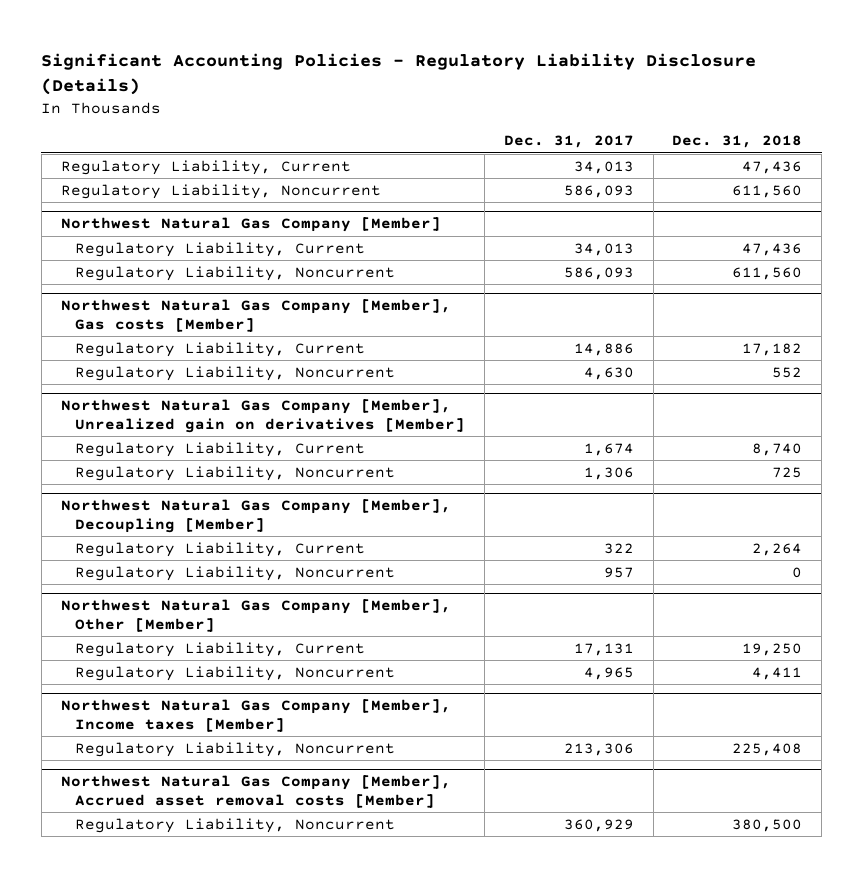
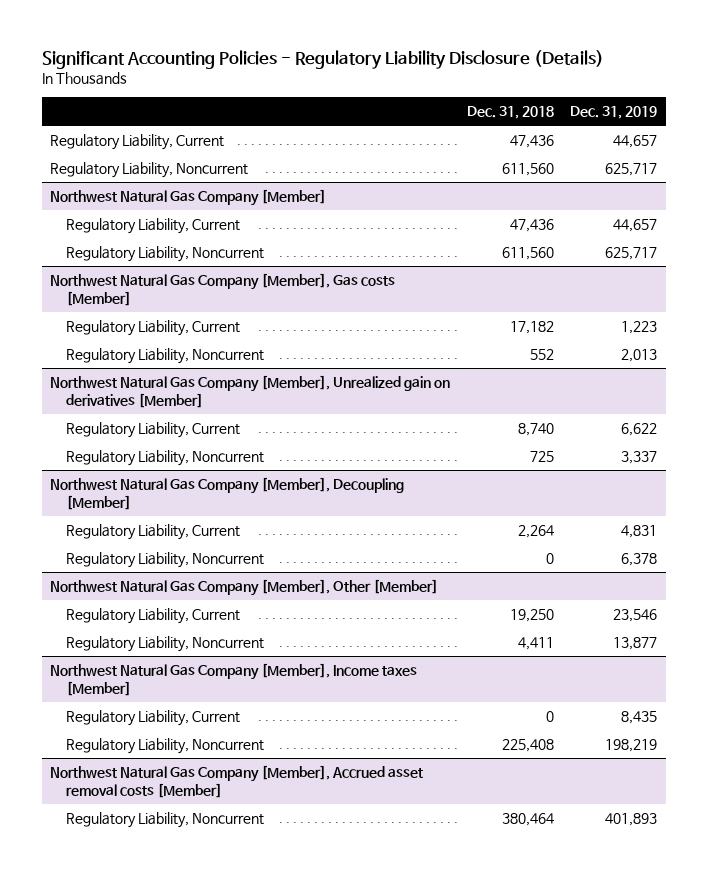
- | Dec. 31, 2017 | Dec. 31, 2018
+ | Dec. 31, 2018 | Dec. 31, 2019
@ Northwest Natural Gas Company [Member], Income taxes [Member]
+ Regulatory Liability, Current | 0 | 8,435
@ Northwest Natural Gas Company [Member], Accrued asset removal costs [Member]
- Regulatory Liability, Noncurrent | 360,929 | 380,500
+ Regulatory Liability, Noncurrent | 380,464 | 401,893

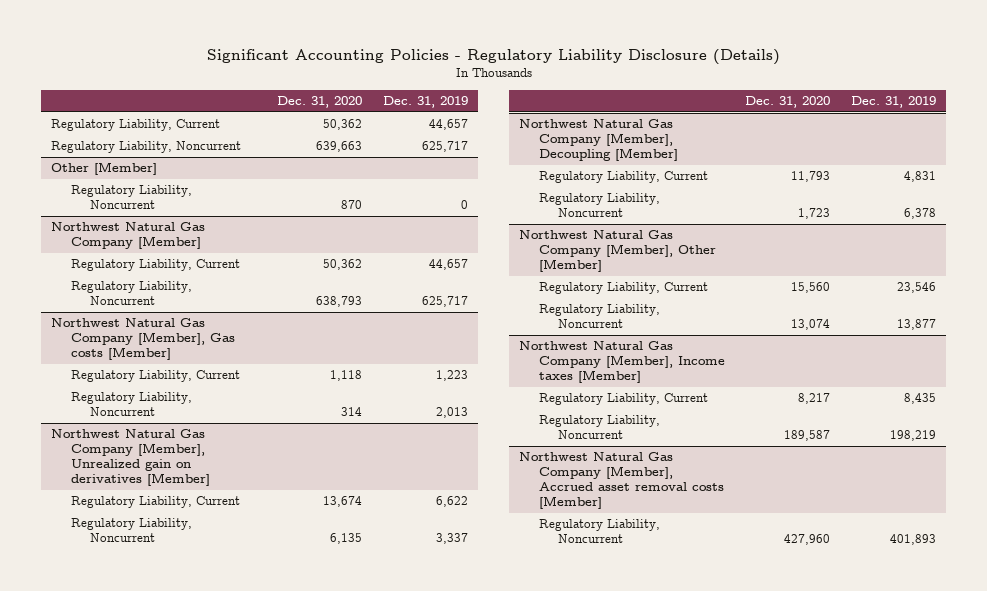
- | Dec. 31, 2018 | Dec. 31, 2019
+ | Dec. 31, 2020 | Dec. 31, 2019
+ Other [Member]
+ Regulatory Liability, Noncurrent | 870 | 0

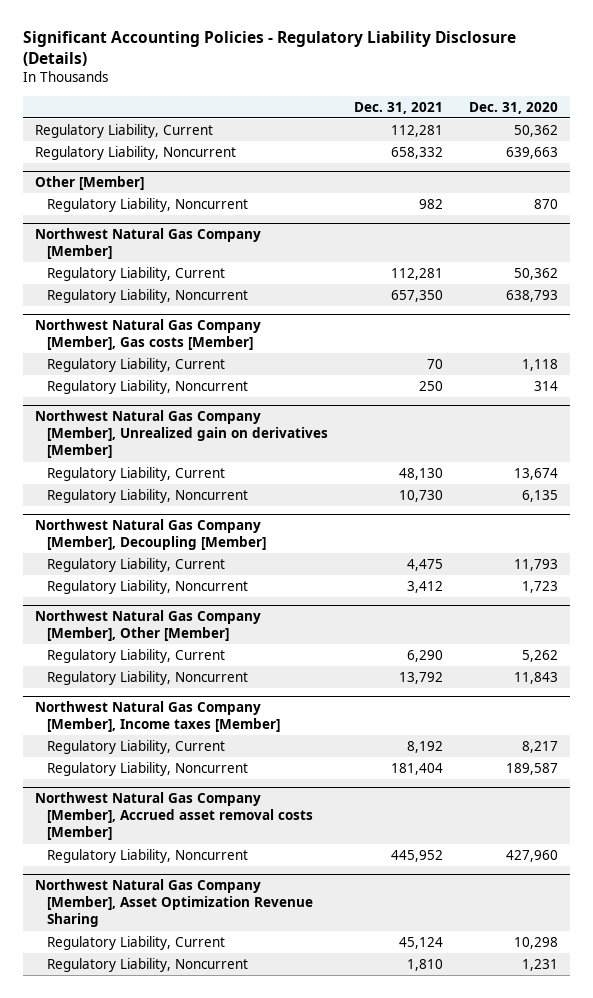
- | Dec. 31, 2020 | Dec. 31, 2019
+ | Dec. 31, 2021 | Dec. 31, 2020
@ Northwest Natural Gas Company [Member], Other [Member]
- Regulatory Liability, Current | 15,560 | 23,546
- Regulatory Liability, Noncurrent | 13,074 | 13,877
+ Regulatory Liability, Current | 6,290 | 5,262
+ Regulatory Liability, Noncurrent | 13,792 | 11,843
+ Northwest Natural Gas Company [Member], Asset Optimization Revenue Sharing
+ Regulatory Liability, Current | 45,124 | 10,298
+ Regulatory Liability, Noncurrent | 1,810 | 1,231

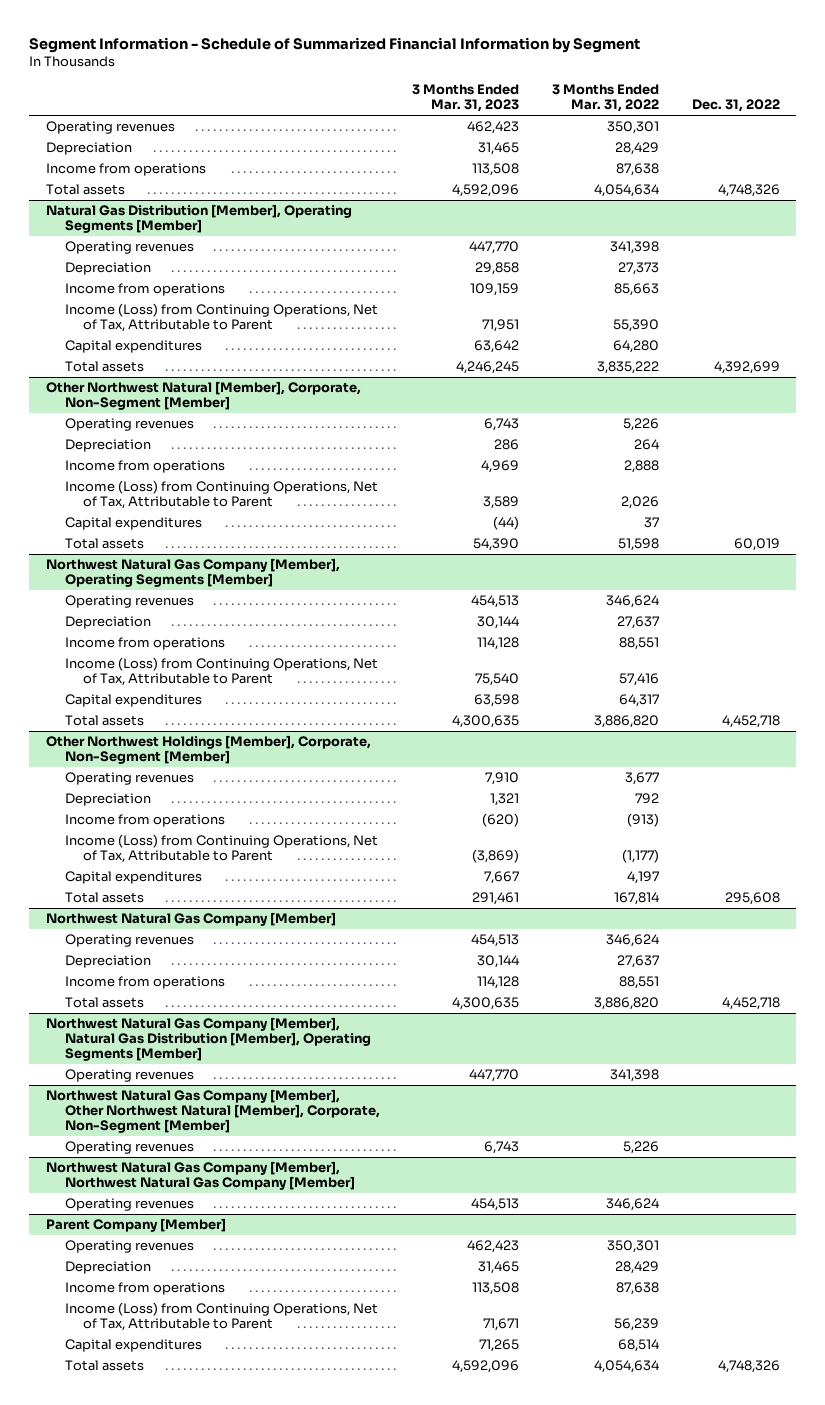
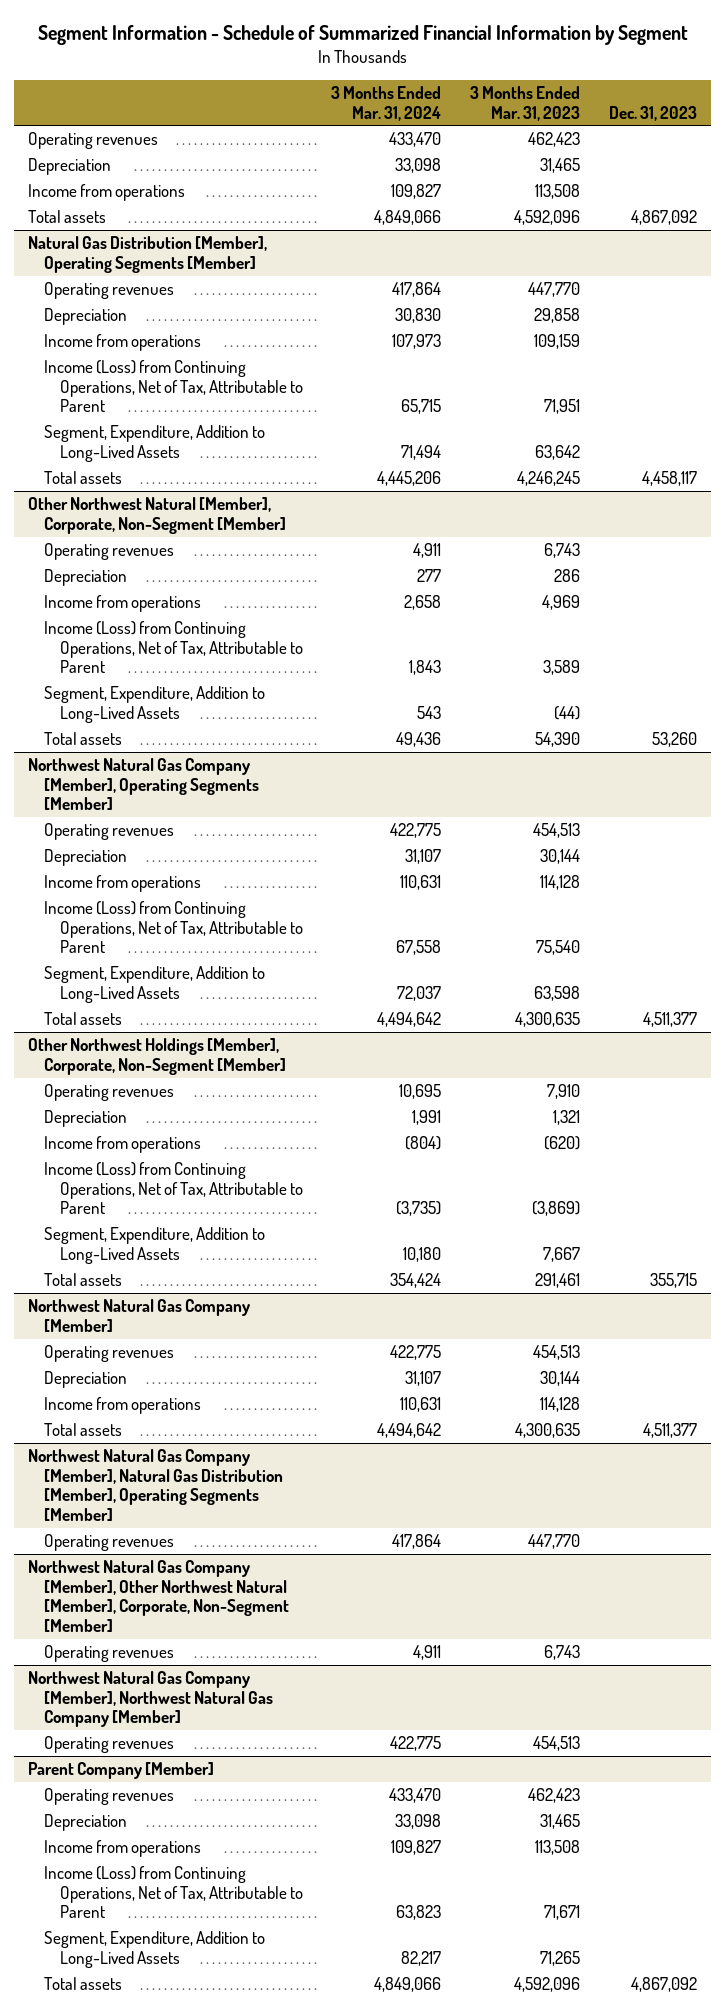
- | 3 Months Ended Mar. 31, 2023 | 3 Months Ended Mar. 31, 2022 | Dec. 31, 2022
+ | 3 Months Ended Mar. 31, 2024 | 3 Months Ended Mar. 31, 2023 | Dec. 31, 2023
@ Natural Gas Distribution [Member], Operating Segments [Member]
- Capital expenditures | 63,642 | 64,280 |
+ Segment, Expenditure, Addition to Long-Lived Assets | 71,494 | 63,642 |
@ Other Northwest Natural [Member], Corporate, Non-Segment [Member]
- Capital expenditures | (44) | 37 |
+ Segment, Expenditure, Addition to Long-Lived Assets | 543 | (44) |
@ Northwest Natural Gas Company [Member], Operating Segments [Member]
- Capital expenditures | 63,598 | 64,317 |
+ Segment, Expenditure, Addition to Long-Lived Assets | 72,037 | 63,598 |
@ Other Northwest Holdings [Member], Corporate, Non-Segment [Member]
- Capital expenditures | 7,667 | 4,197 |
+ Segment, Expenditure, Addition to Long-Lived Assets | 10,180 | 7,667 |
@ Parent Company [Member]
- Capital expenditures | 71,265 | 68,514 |
+ Segment, Expenditure, Addition to Long-Lived Assets | 82,217 | 71,265 |

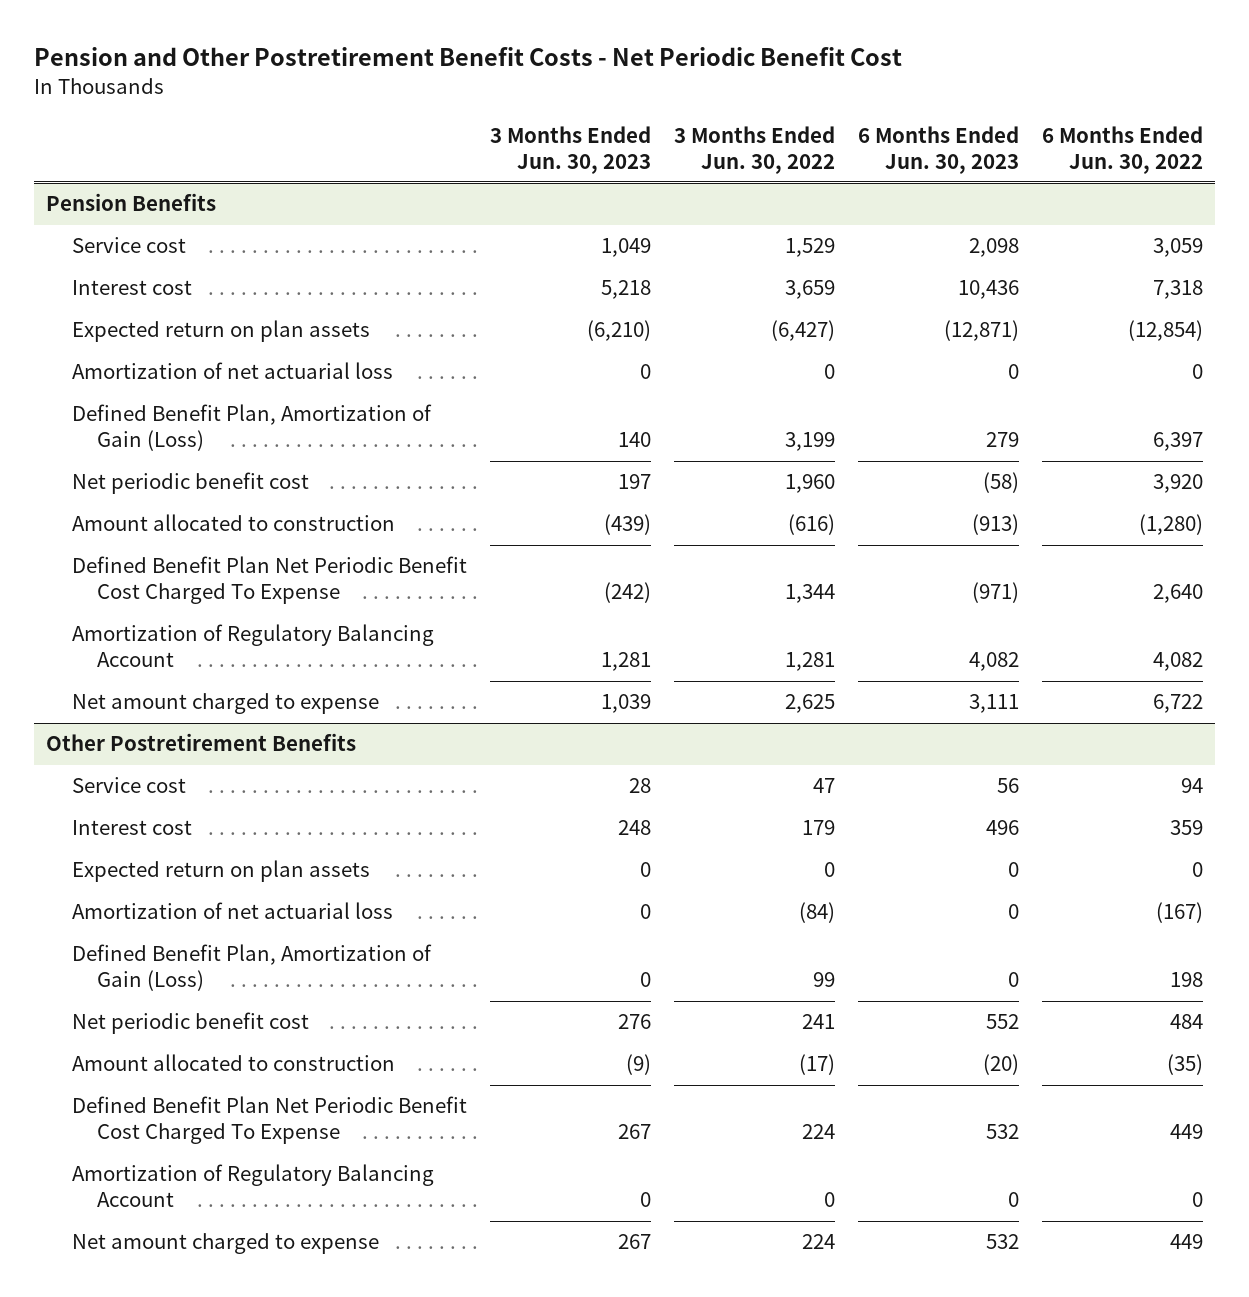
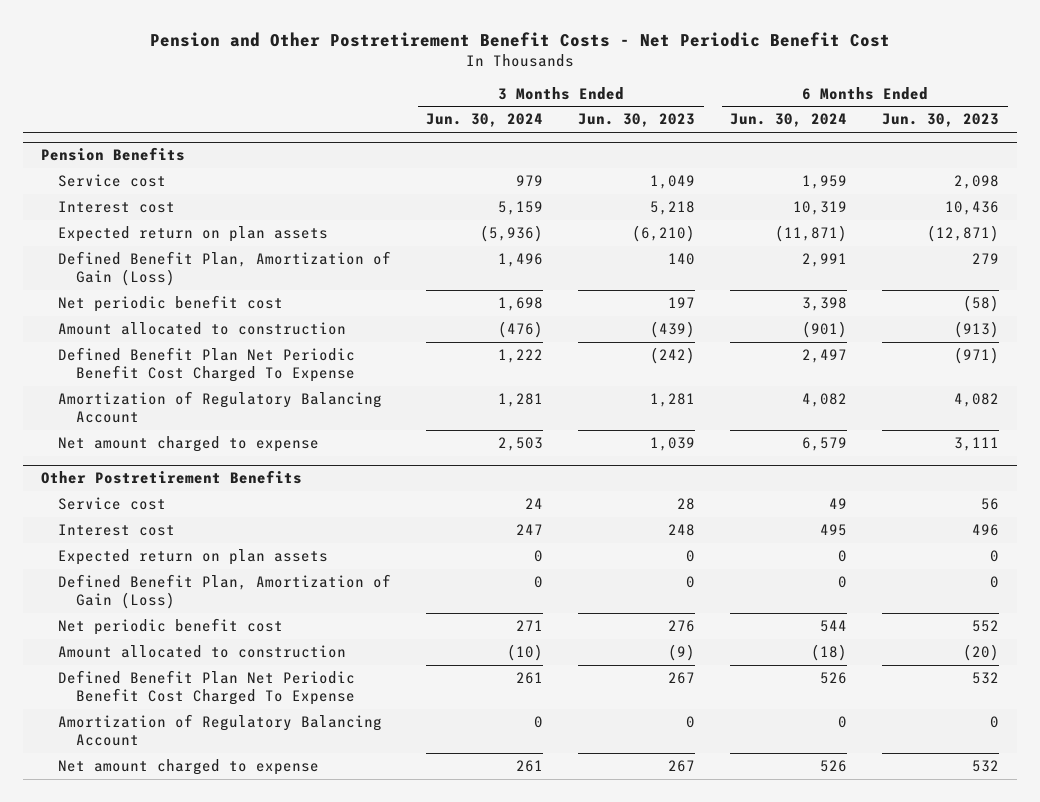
- | 3 Months Ended Jun. 30, 2023 | 3 Months Ended Jun. 30, 2022 | 6 Months Ended Jun. 30, 2023 | 6 Months Ended Jun. 30, 2022
+ | 3 Months Ended Jun. 30, 2024 | 3 Months Ended Jun. 30, 2023 | 6 Months Ended Jun. 30, 2024 | 6 Months Ended Jun. 30, 2023
@ Pension Benefits
- Amortization of net actuarial loss | 0 | 0 | 0 | 0
@ Other Postretirement Benefits
- Amortization of net actuarial loss | 0 | (84) | 0 | (167)

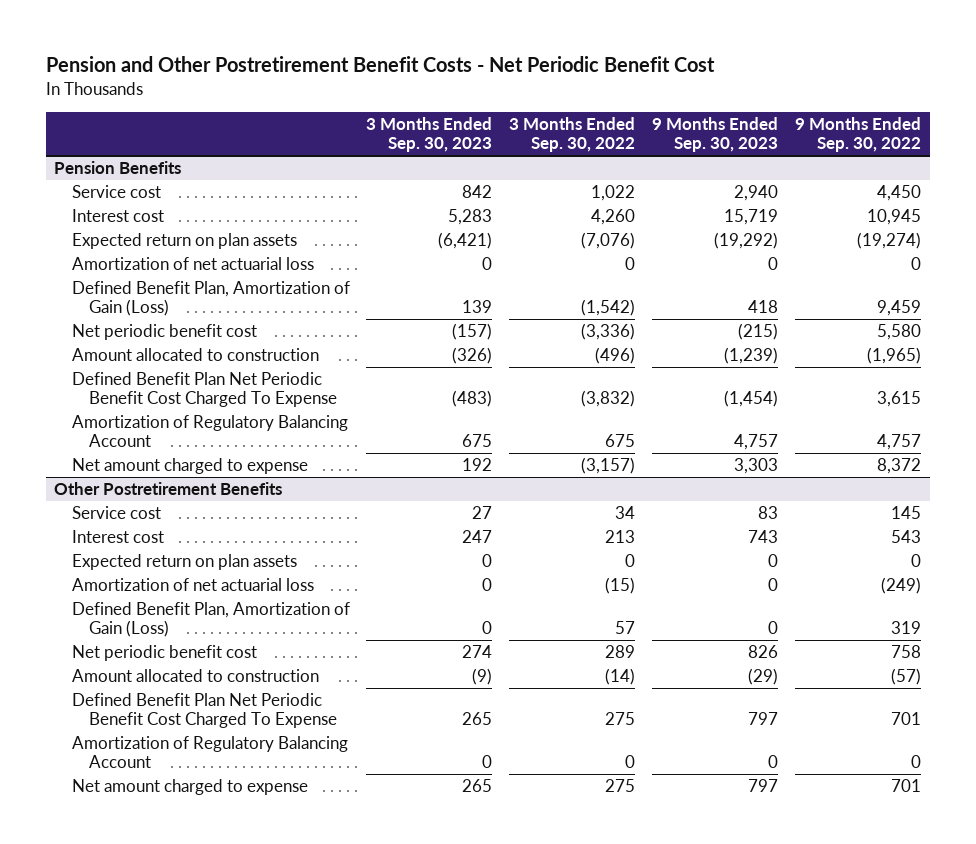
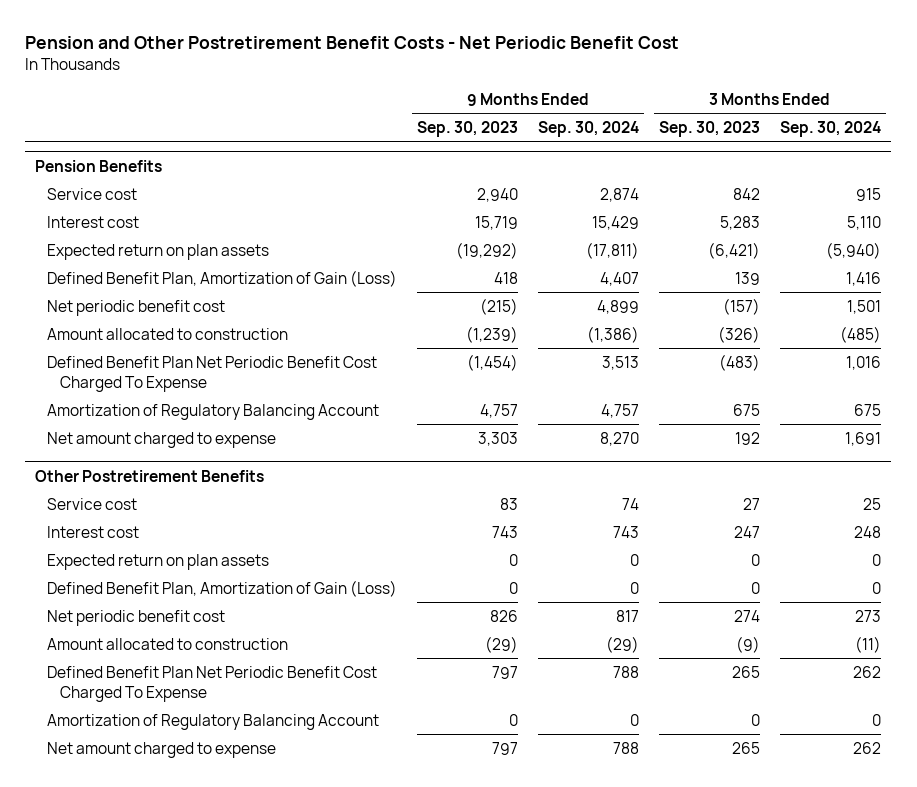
- | 3 Months Ended Sep. 30, 2023 | 3 Months Ended Sep. 30, 2022 | 9 Months Ended Sep. 30, 2023 | 9 Months Ended Sep. 30, 2022
+ | 9 Months Ended Sep. 30, 2023 | 9 Months Ended Sep. 30, 2024 | 3 Months Ended Sep. 30, 2023 | 3 Months Ended Sep. 30, 2024
@ Pension Benefits
- Amortization of net actuarial loss | 0 | 0 | 0 | 0
@ Other Postretirement Benefits
- Amortization of net actuarial loss | 0 | (15) | 0 | (249)

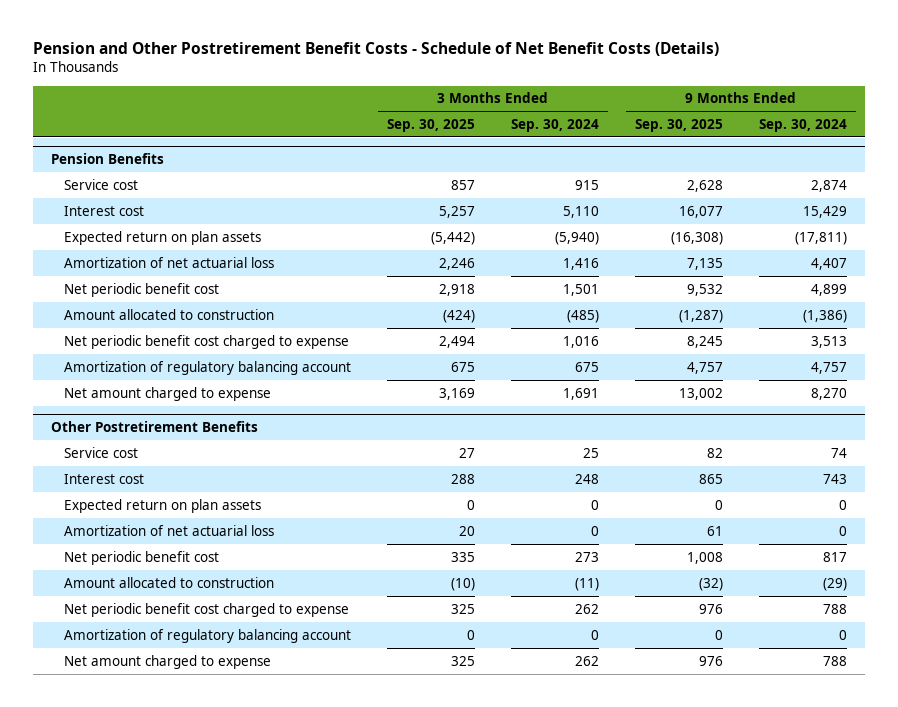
- Pension and Other Postretirement Benefit Costs - Net Periodic Benefit Cost
+ Pension and Other Postretirement Benefit Costs - Schedule of Net Benefit Costs (Details)
- | 9 Months Ended Sep. 30, 2023 | 9 Months Ended Sep. 30, 2024 | 3 Months Ended Sep. 30, 2023 | 3 Months Ended Sep. 30, 2024
+ | 3 Months Ended Sep. 30, 2025 | 3 Months Ended Sep. 30, 2024 | 9 Months Ended Sep. 30, 2025 | 9 Months Ended Sep. 30, 2024
@ Pension Benefits
- Defined Benefit Plan, Amortization of Gain (Loss) | 418 | 4,407 | 139 | 1,416
+ Amortization of net actuarial loss | 2,246 | 1,416 | 7,135 | 4,407
- Defined Benefit Plan Net Periodic Benefit Cost Charged To Expense | (1,454) | 3,513 | (483) | 1,016
- Amortization of Regulatory Balancing Account | 4,757 | 4,757 | 675 | 675
+ Net periodic benefit cost charged to expense | 2,494 | 1,016 | 8,245 | 3,513
+ Amortization of regulatory balancing account | 675 | 675 | 4,757 | 4,757
@ Other Postretirement Benefits
- Defined Benefit Plan, Amortization of Gain (Loss) | 0 | 0 | 0 | 0
+ Amortization of net actuarial loss | 20 | 0 | 61 | 0
- Defined Benefit Plan Net Periodic Benefit Cost Charged To Expense | 797 | 788 | 265 | 262
- Amortization of Regulatory Balancing Account | 0 | 0 | 0 | 0
+ Net periodic benefit cost charged to expense | 325 | 262 | 976 | 788
+ Amortization of regulatory balancing account | 0 | 0 | 0 | 0

